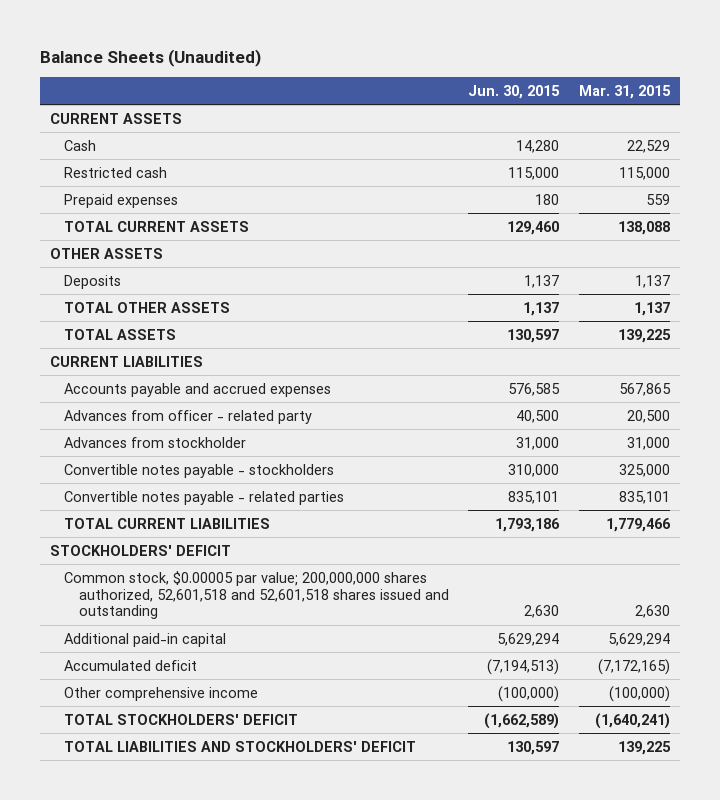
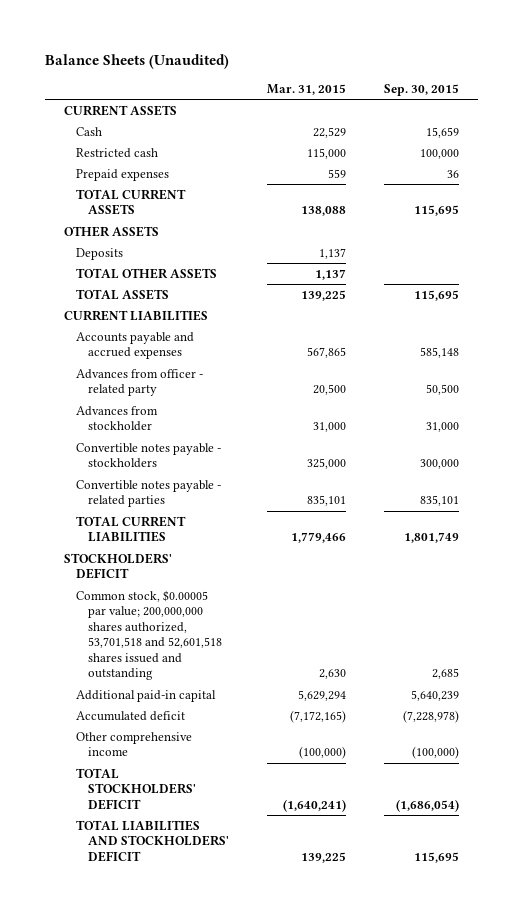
- | Jun. 30, 2015 | Mar. 31, 2015
+ | Mar. 31, 2015 | Sep. 30, 2015
- Common stock, $0.00005 par value; 200,000,000 shares authorized, 52,601,518 and 52,601,518 shares issued and outstanding | 2,630 | 2,630
+ Common stock, $0.00005 par value; 200,000,000 shares authorized, 53,701,518 and 52,601,518 shares issued and outstanding | 2,630 | 2,685

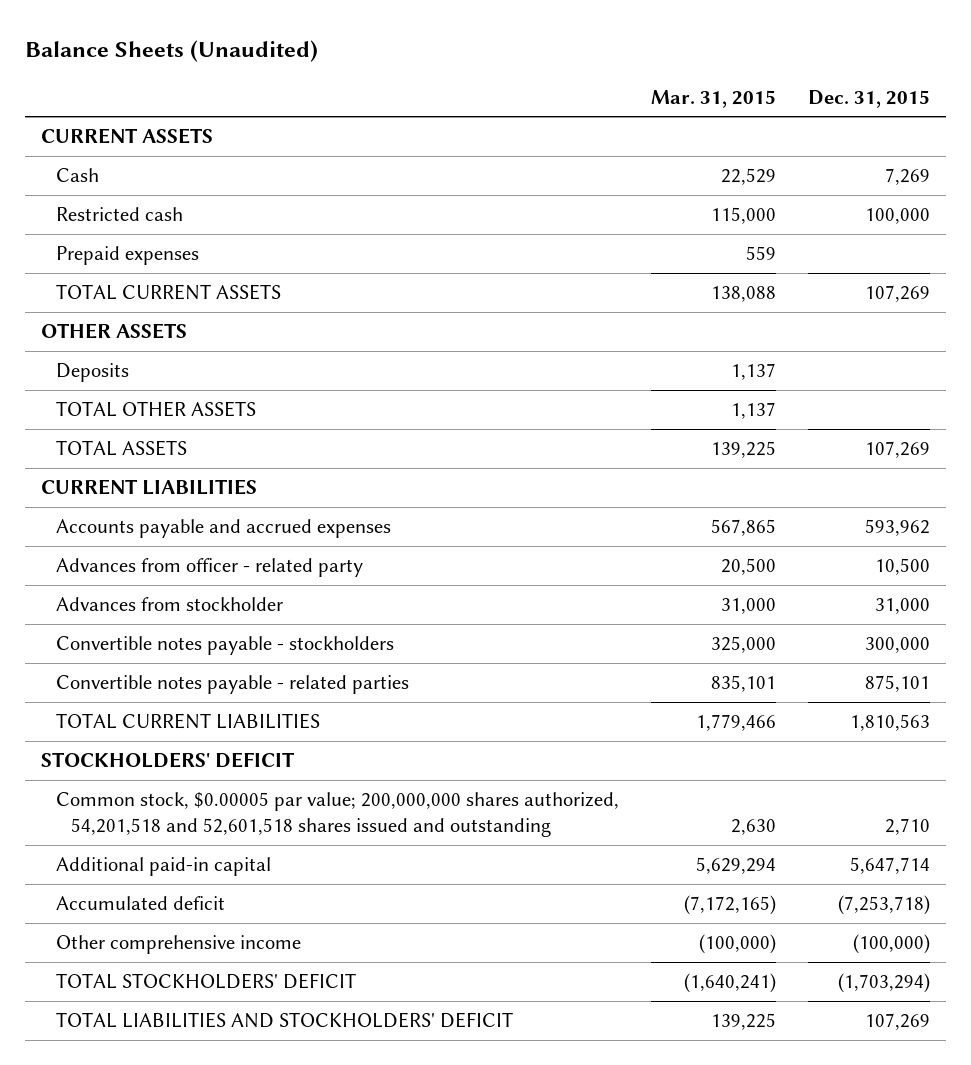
- | Mar. 31, 2015 | Sep. 30, 2015
+ | Mar. 31, 2015 | Dec. 31, 2015
- Common stock, $0.00005 par value; 200,000,000 shares authorized, 53,701,518 and 52,601,518 shares issued and outstanding | 2,630 | 2,685
+ Common stock, $0.00005 par value; 200,000,000 shares authorized, 54,201,518 and 52,601,518 shares issued and outstanding | 2,630 | 2,710

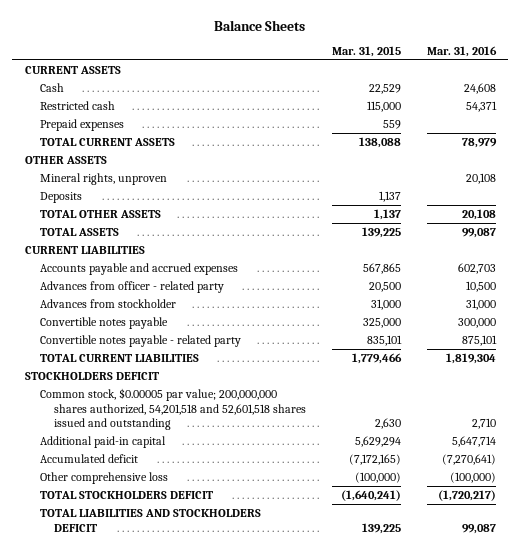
- Balance Sheets (Unaudited)
+ Balance Sheets
- | Mar. 31, 2015 | Dec. 31, 2015
+ | Mar. 31, 2015 | Mar. 31, 2016
+ Mineral rights, unproven | | 20,108
- Convertible notes payable - stockholders | 325,000 | 300,000
- Convertible notes payable - related parties | 835,101 | 875,101
+ Convertible notes payable | 325,000 | 300,000
+ Convertible notes payable - related party | 835,101 | 875,101
- STOCKHOLDERS' DEFICIT
+ STOCKHOLDERS DEFICIT
- Other comprehensive income | (100,000) | (100,000)
- TOTAL STOCKHOLDERS' DEFICIT | (1,640,241) | (1,703,294)
- TOTAL LIABILITIES AND STOCKHOLDERS' DEFICIT | 139,225 | 107,269
+ Other comprehensive loss | (100,000) | (100,000)
+ TOTAL STOCKHOLDERS DEFICIT | (1,640,241) | (1,720,217)
+ TOTAL LIABILITIES AND STOCKHOLDERS DEFICIT | 139,225 | 99,087

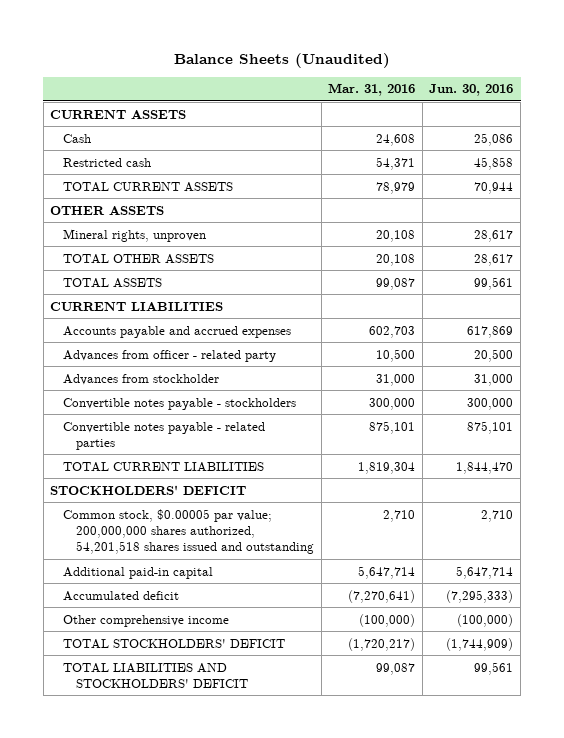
- Balance Sheets
+ Balance Sheets (Unaudited)
- | Mar. 31, 2015 | Mar. 31, 2016
+ | Mar. 31, 2016 | Jun. 30, 2016
- Prepaid expenses | 559 |
- Deposits | 1,137 |
- Convertible notes payable | 325,000 | 300,000
- Convertible notes payable - related party | 835,101 | 875,101
+ Convertible notes payable - stockholders | 300,000 | 300,000
+ Convertible notes payable - related parties | 875,101 | 875,101
- STOCKHOLDERS DEFICIT
- Common stock, $0.00005 par value; 200,000,000 shares authorized, 54,201,518 and 52,601,518 shares issued and outstanding | 2,630 | 2,710
+ STOCKHOLDERS' DEFICIT
+ Common stock, $0.00005 par value; 200,000,000 shares authorized, 54,201,518 shares issued and outstanding | 2,710 | 2,710
- Other comprehensive loss | (100,000) | (100,000)
- TOTAL STOCKHOLDERS DEFICIT | (1,640,241) | (1,720,217)
- TOTAL LIABILITIES AND STOCKHOLDERS DEFICIT | 139,225 | 99,087
+ Other comprehensive income | (100,000) | (100,000)
+ TOTAL STOCKHOLDERS' DEFICIT | (1,720,217) | (1,744,909)
+ TOTAL LIABILITIES AND STOCKHOLDERS' DEFICIT | 99,087 | 99,561

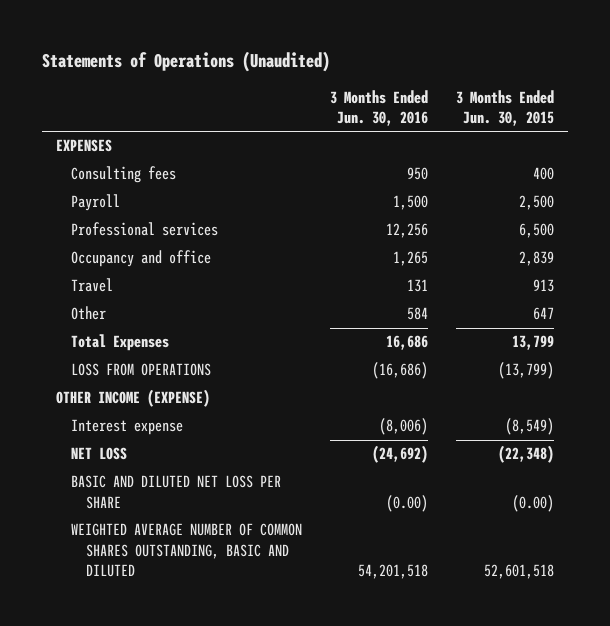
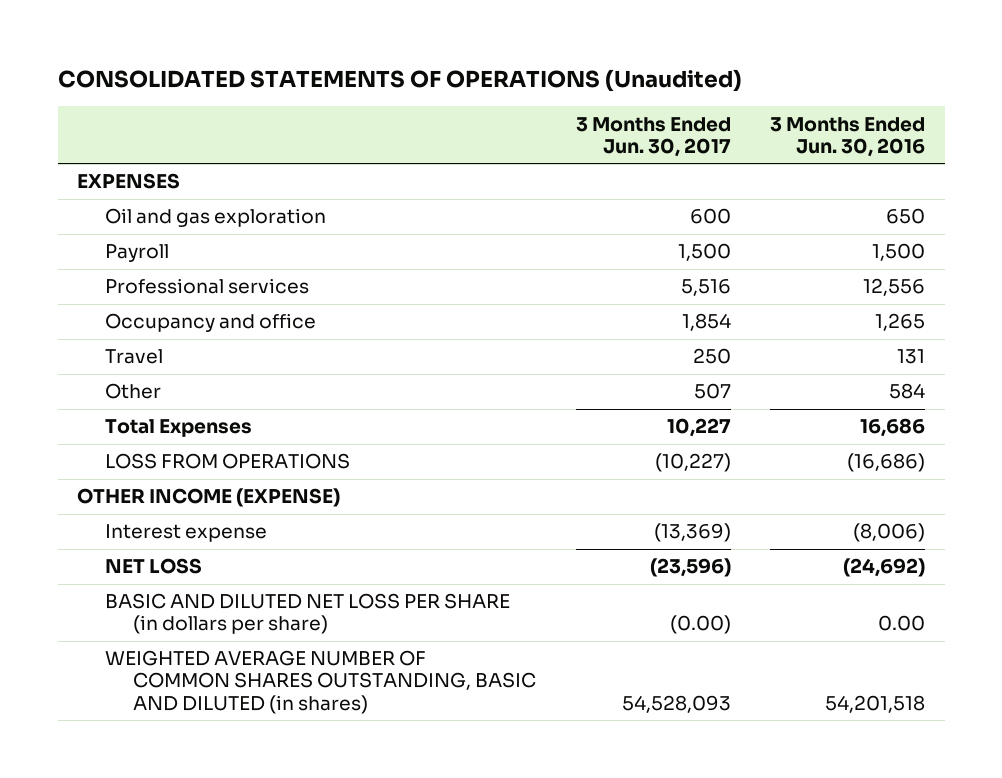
- Statements of Operations (Unaudited)
+ CONSOLIDATED STATEMENTS OF OPERATIONS (Unaudited)
- | 3 Months Ended Jun. 30, 2016 | 3 Months Ended Jun. 30, 2015
+ | 3 Months Ended Jun. 30, 2017 | 3 Months Ended Jun. 30, 2016
- Consulting fees | 950 | 400
+ Oil and gas exploration | 600 | 650
- Professional services | 12,256 | 6,500
+ Professional services | 5,516 | 12,556
- BASIC AND DILUTED NET LOSS PER SHARE | (0.00) | (0.00)
- WEIGHTED AVERAGE NUMBER OF COMMON SHARES OUTSTANDING, BASIC AND DILUTED | 54,201,518 | 52,601,518
+ BASIC AND DILUTED NET LOSS PER SHARE (in dollars per share) | (0.00) | 0.00
+ WEIGHTED AVERAGE NUMBER OF COMMON SHARES OUTSTANDING, BASIC AND DILUTED (in shares) | 54,528,093 | 54,201,518

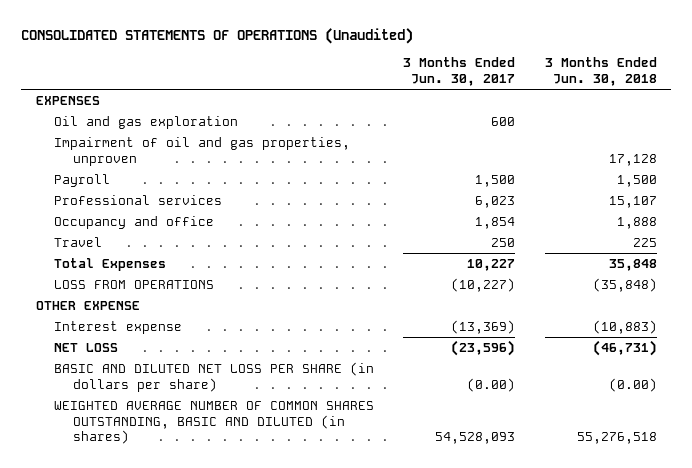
- | 3 Months Ended Jun. 30, 2017 | 3 Months Ended Jun. 30, 2016
+ | 3 Months Ended Jun. 30, 2017 | 3 Months Ended Jun. 30, 2018
+ Impairment of oil and gas properties, unproven | | 17,128
- Professional services | 5,516 | 12,556
+ Professional services | 6,023 | 15,107
- Other | 507 | 584
- OTHER INCOME (EXPENSE)
+ OTHER EXPENSE

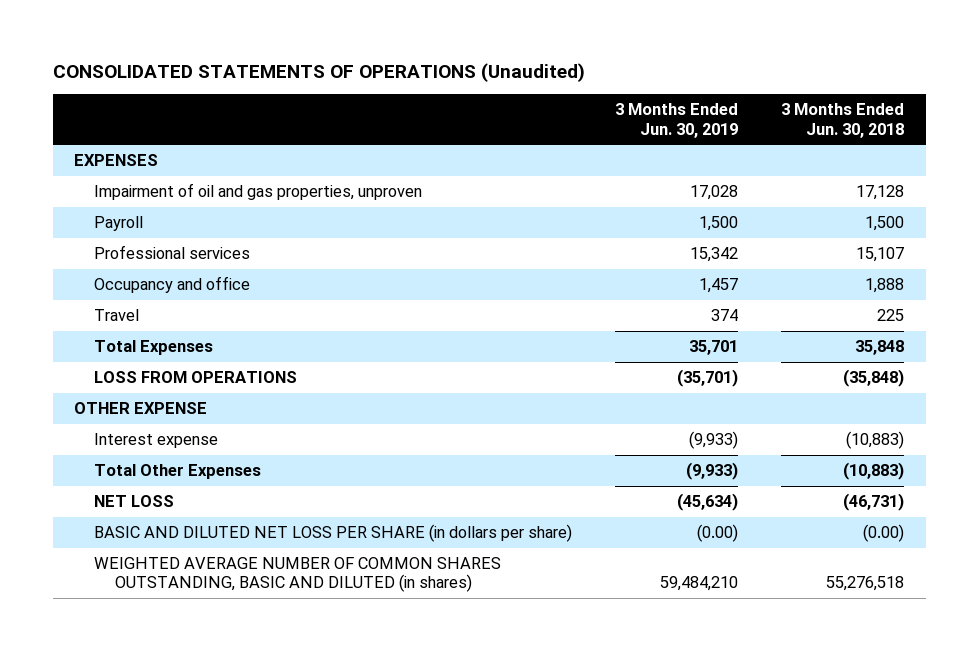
- | 3 Months Ended Jun. 30, 2017 | 3 Months Ended Jun. 30, 2018
+ | 3 Months Ended Jun. 30, 2019 | 3 Months Ended Jun. 30, 2018
- Oil and gas exploration | 600 |
+ Total Other Expenses | (9,933) | (10,883)

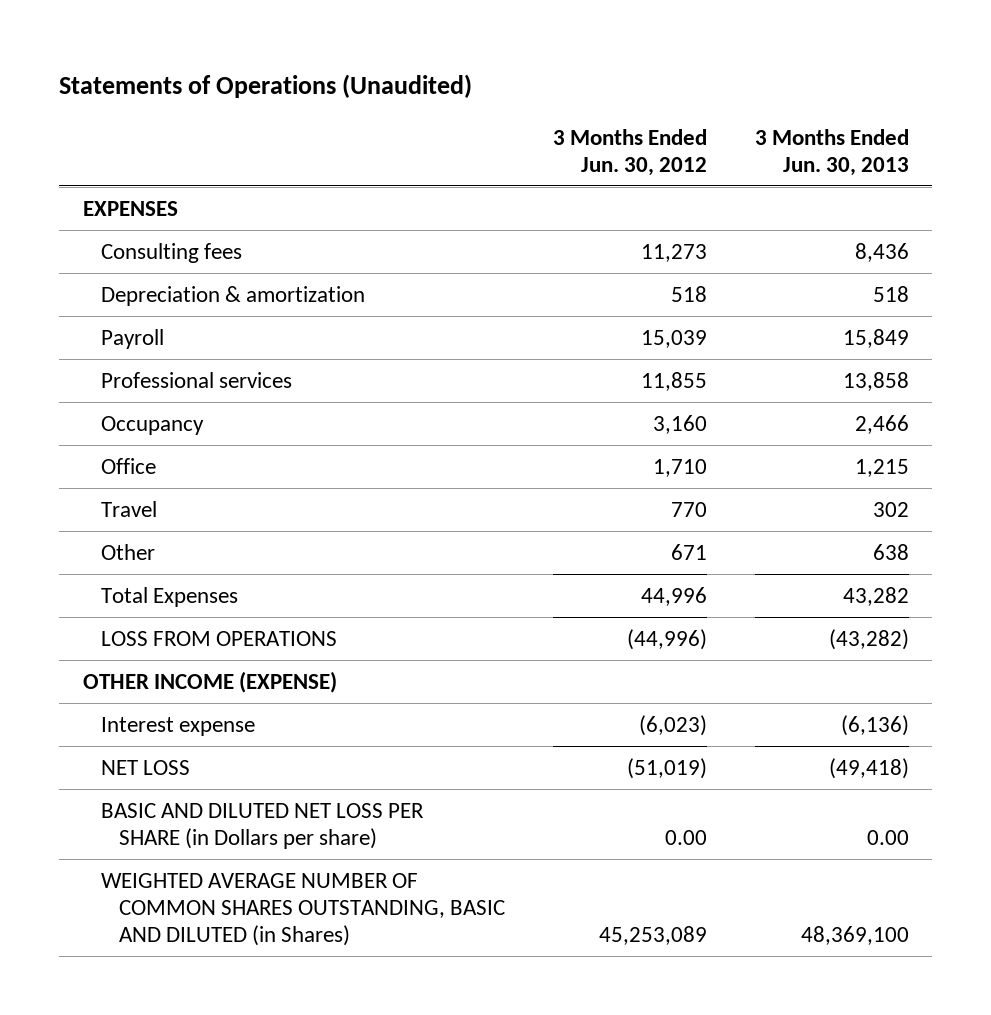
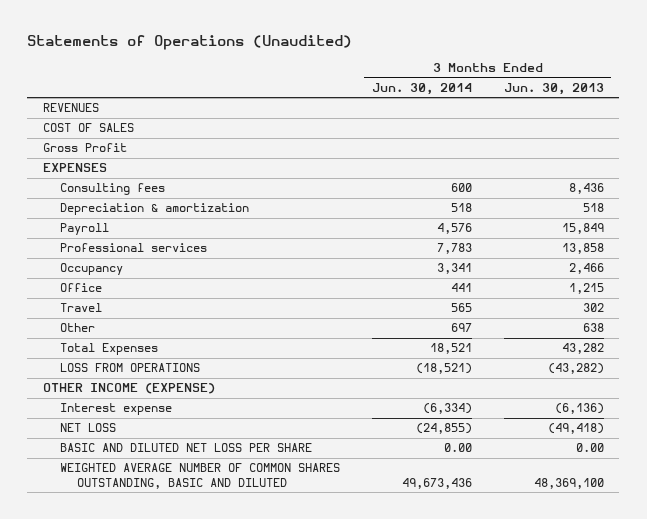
- | 3 Months Ended Jun. 30, 2012 | 3 Months Ended Jun. 30, 2013
+ | 3 Months Ended Jun. 30, 2014 | 3 Months Ended Jun. 30, 2013
+ REVENUES
+ COST OF SALES
+ Gross Profit
- BASIC AND DILUTED NET LOSS PER SHARE (in Dollars per share) | 0.00 | 0.00
- WEIGHTED AVERAGE NUMBER OF COMMON SHARES OUTSTANDING, BASIC AND DILUTED (in Shares) | 45,253,089 | 48,369,100
+ BASIC AND DILUTED NET LOSS PER SHARE | 0.00 | 0.00
+ WEIGHTED AVERAGE NUMBER OF COMMON SHARES OUTSTANDING, BASIC AND DILUTED | 49,673,436 | 48,369,100

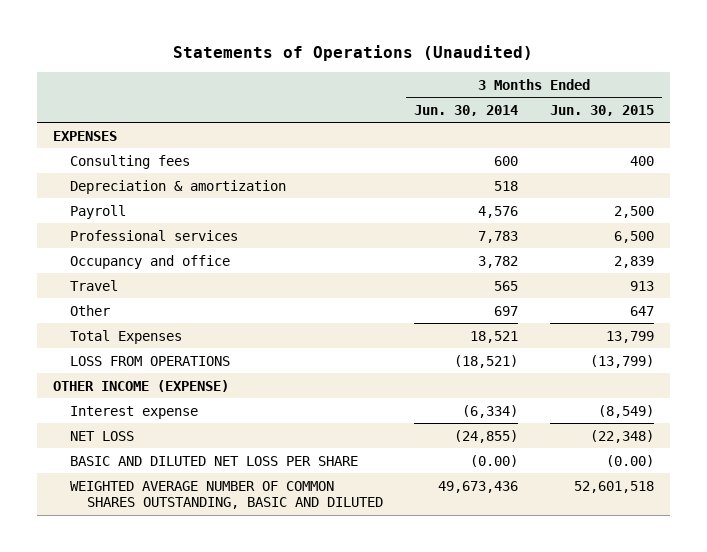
- | 3 Months Ended Jun. 30, 2014 | 3 Months Ended Jun. 30, 2013
+ | 3 Months Ended Jun. 30, 2014 | 3 Months Ended Jun. 30, 2015
- REVENUES
- COST OF SALES
- Gross Profit
- Occupancy | 3,341 | 2,466
- Office | 441 | 1,215
+ Occupancy and office | 3,782 | 2,839
- BASIC AND DILUTED NET LOSS PER SHARE | 0.00 | 0.00
+ BASIC AND DILUTED NET LOSS PER SHARE | (0.00) | (0.00)

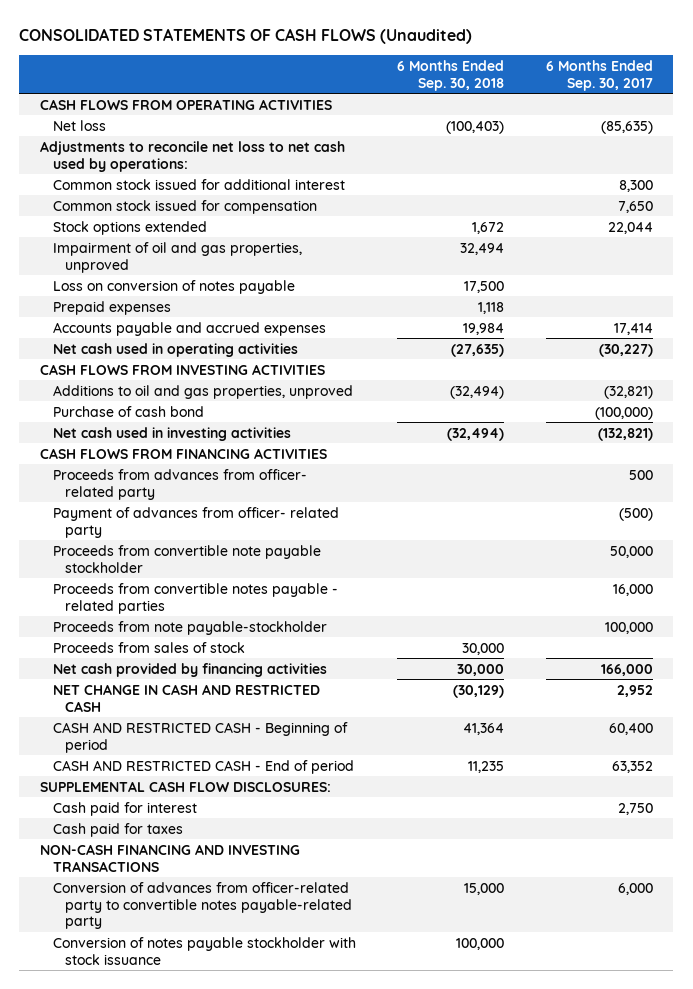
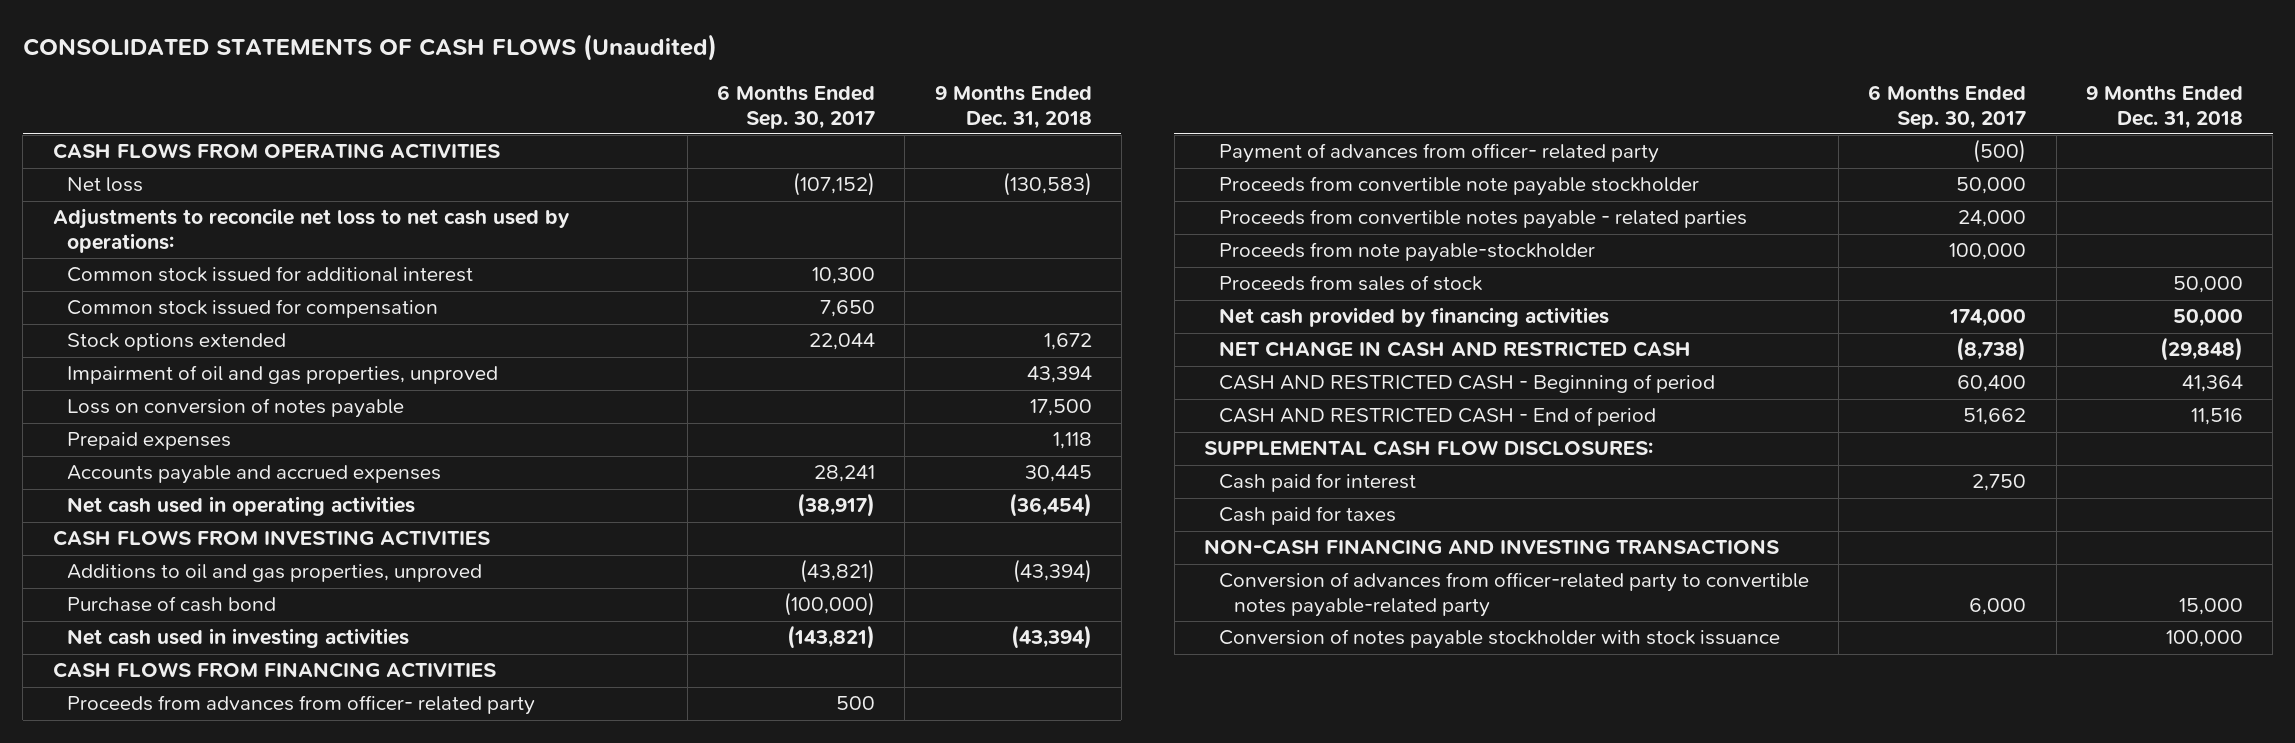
- | 6 Months Ended Sep. 30, 2018 | 6 Months Ended Sep. 30, 2017
+ | 6 Months Ended Sep. 30, 2017 | 9 Months Ended Dec. 31, 2018
- Net loss | (100,403) | (85,635)
+ Net loss | (107,152) | (130,583)
- Common stock issued for additional interest | | 8,300
+ Common stock issued for additional interest | 10,300 |
- Accounts payable and accrued expenses | 19,984 | 17,414
- Net cash used in operating activities | (27,635) | (30,227)
+ Accounts payable and accrued expenses | 28,241 | 30,445
+ Net cash used in operating activities | (38,917) | (36,454)
- Additions to oil and gas properties, unproved | (32,494) | (32,821)
+ Additions to oil and gas properties, unproved | (43,821) | (43,394)
- Net cash used in investing activities | (32,494) | (132,821)
+ Net cash used in investing activities | (143,821) | (43,394)
- Proceeds from convertible notes payable - related parties | | 16,000
+ Proceeds from convertible notes payable - related parties | 24,000 |
- Net cash provided by financing activities | 30,000 | 166,000
- NET CHANGE IN CASH AND RESTRICTED CASH | (30,129) | 2,952
+ Net cash provided by financing activities | 174,000 | 50,000
+ NET CHANGE IN CASH AND RESTRICTED CASH | (8,738) | (29,848)
- CASH AND RESTRICTED CASH - End of period | 11,235 | 63,352
+ CASH AND RESTRICTED CASH - End of period | 51,662 | 11,516

